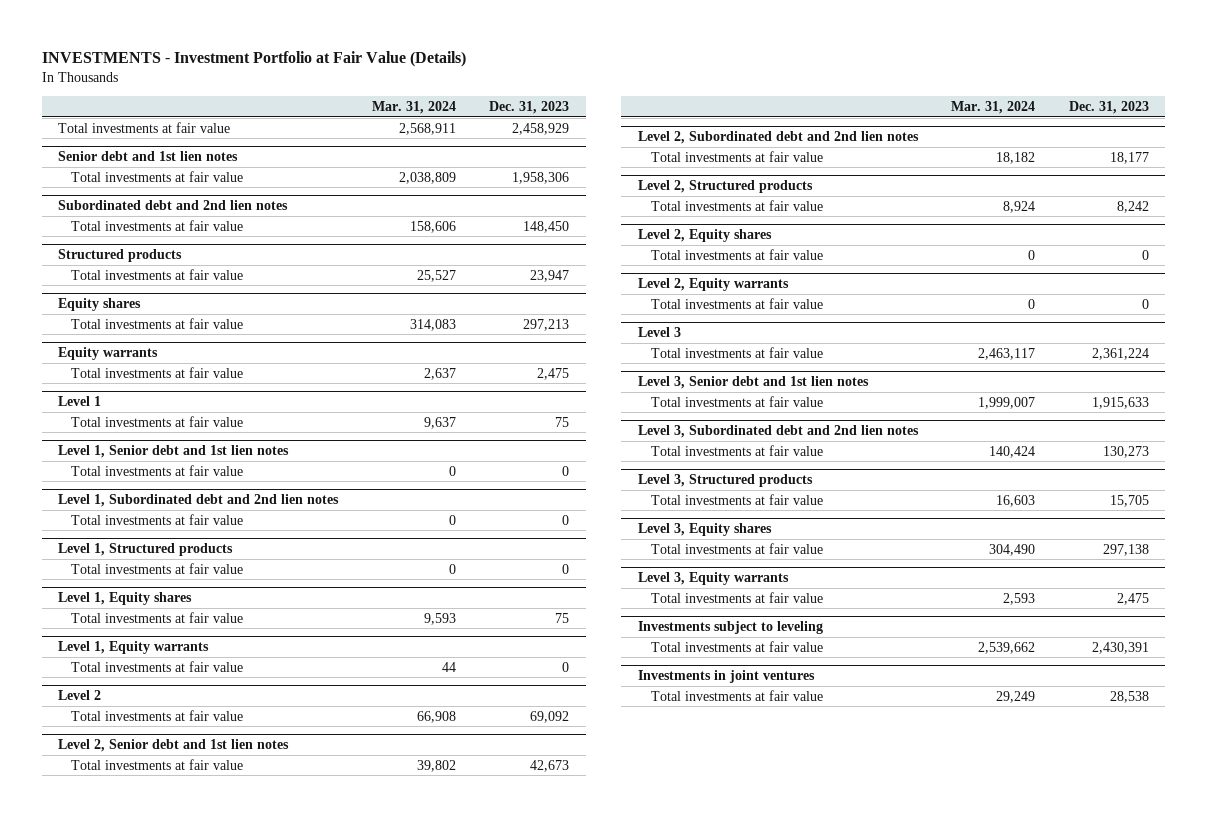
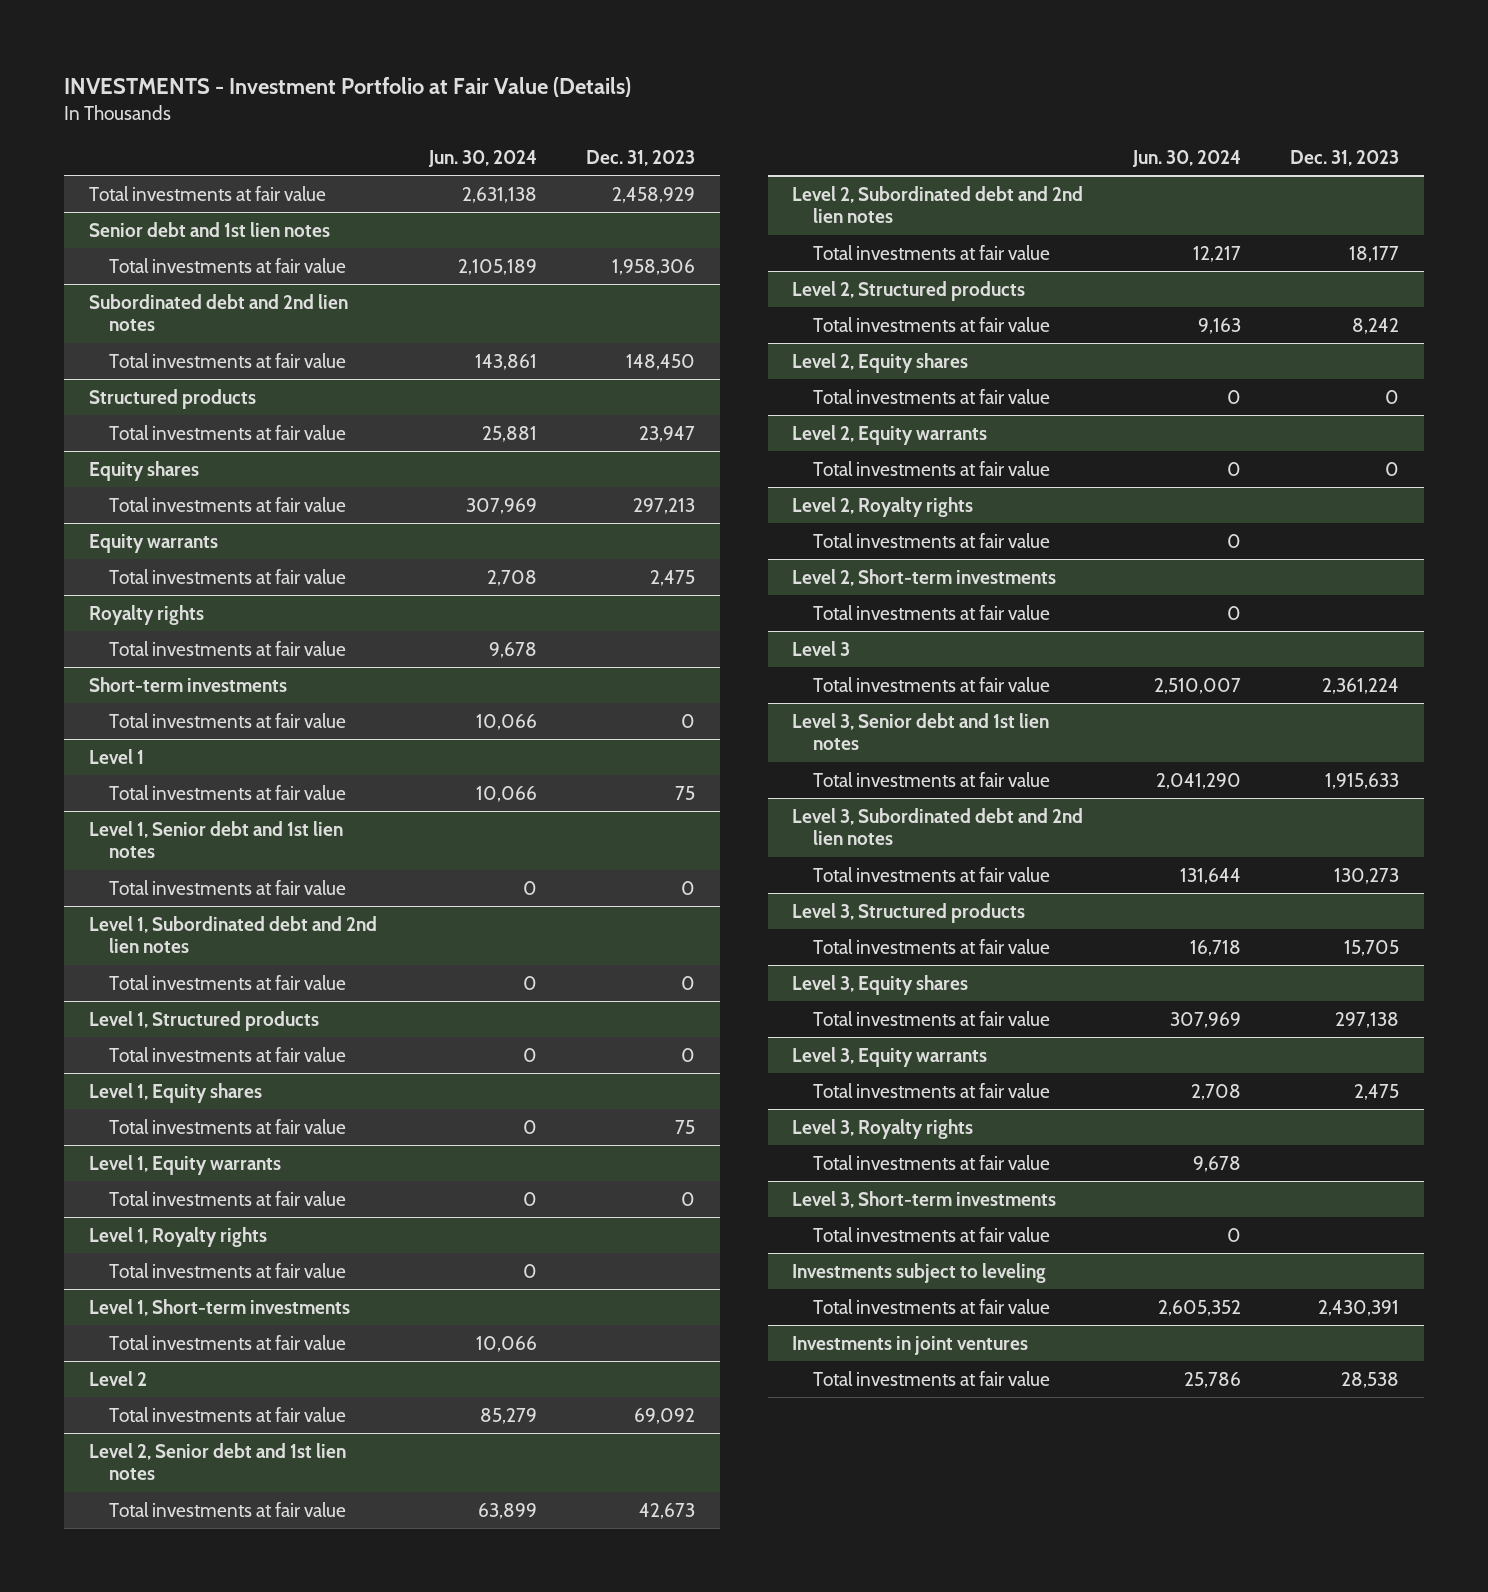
- | Mar. 31, 2024 | Dec. 31, 2023
+ | Jun. 30, 2024 | Dec. 31, 2023
+ Royalty rights
+ Total investments at fair value | 9,678 |
+ Short-term investments
+ Total investments at fair value | 10,066 | 0
+ Level 1, Royalty rights
+ Total investments at fair value | 0 |
+ Level 1, Short-term investments
+ Total investments at fair value | 10,066 |
+ Level 2, Royalty rights
+ Total investments at fair value | 0 |
+ Level 2, Short-term investments
+ Total investments at fair value | 0 |
+ Level 3, Royalty rights
+ Total investments at fair value | 9,678 |
+ Level 3, Short-term investments
+ Total investments at fair value | 0 |

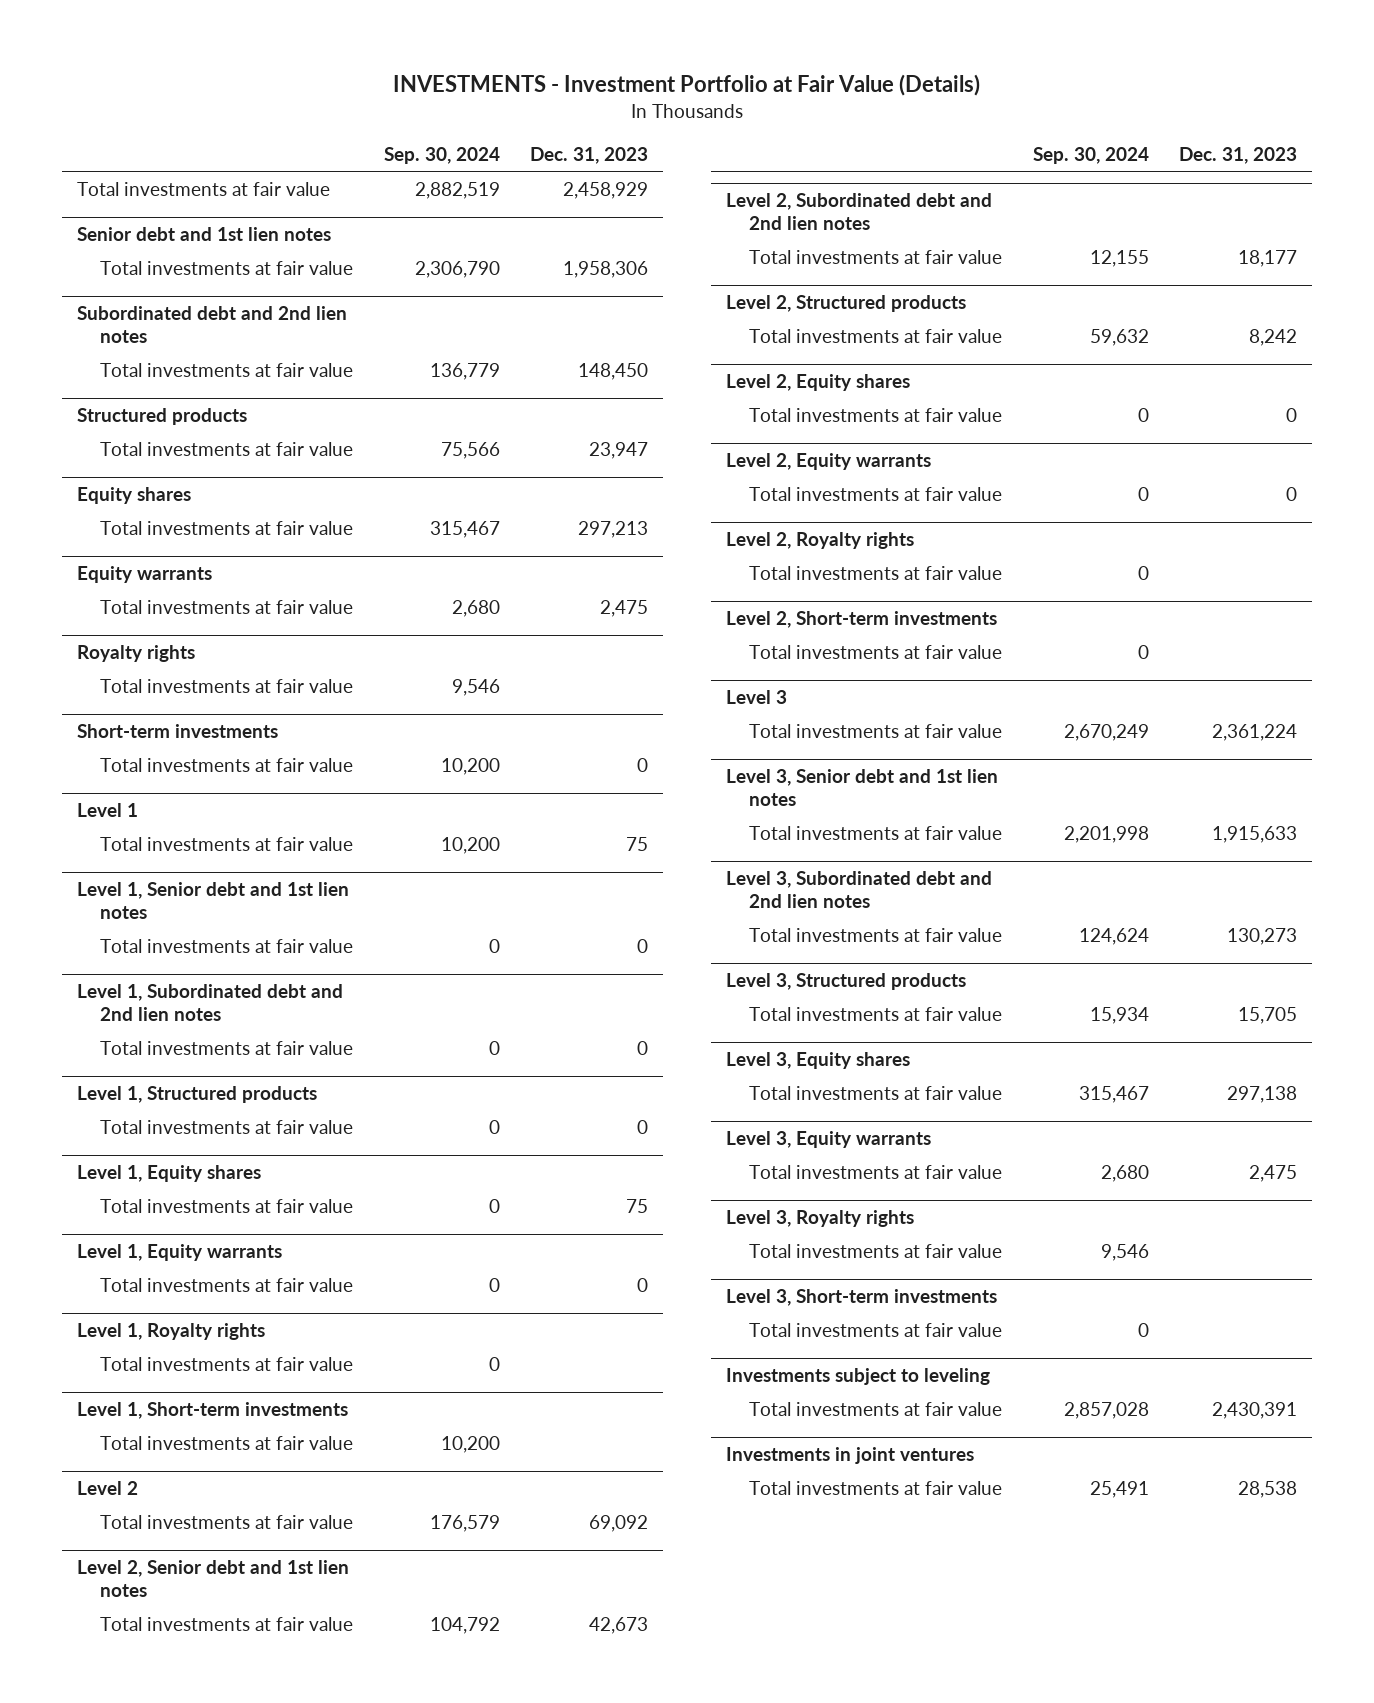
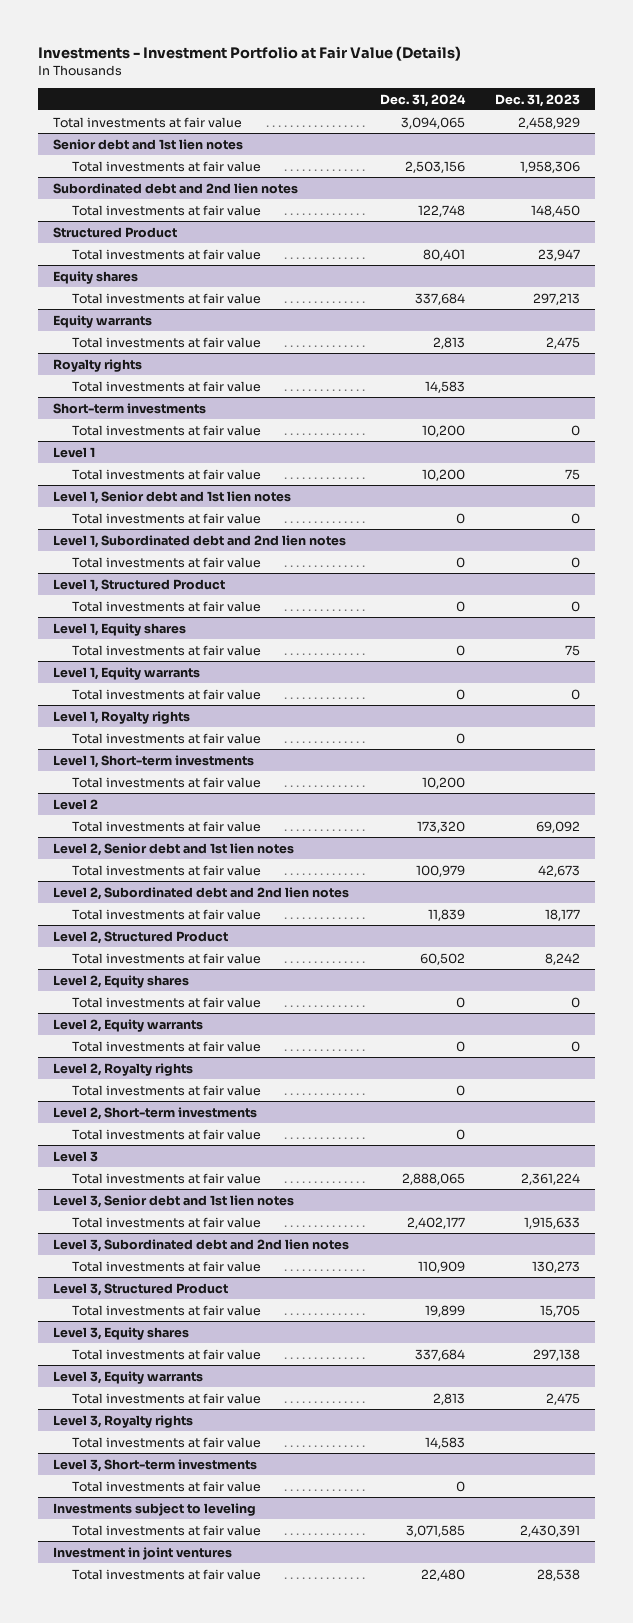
- INVESTMENTS - Investment Portfolio at Fair Value (Details)
+ Investments - Investment Portfolio at Fair Value (Details)
- | Sep. 30, 2024 | Dec. 31, 2023
+ | Dec. 31, 2024 | Dec. 31, 2023
- Structured products
+ Structured Product
- Level 1, Structured products
+ Level 1, Structured Product
- Level 2, Structured products
+ Level 2, Structured Product
- Level 3, Structured products
+ Level 3, Structured Product
- Investments in joint ventures
+ Investment in joint ventures

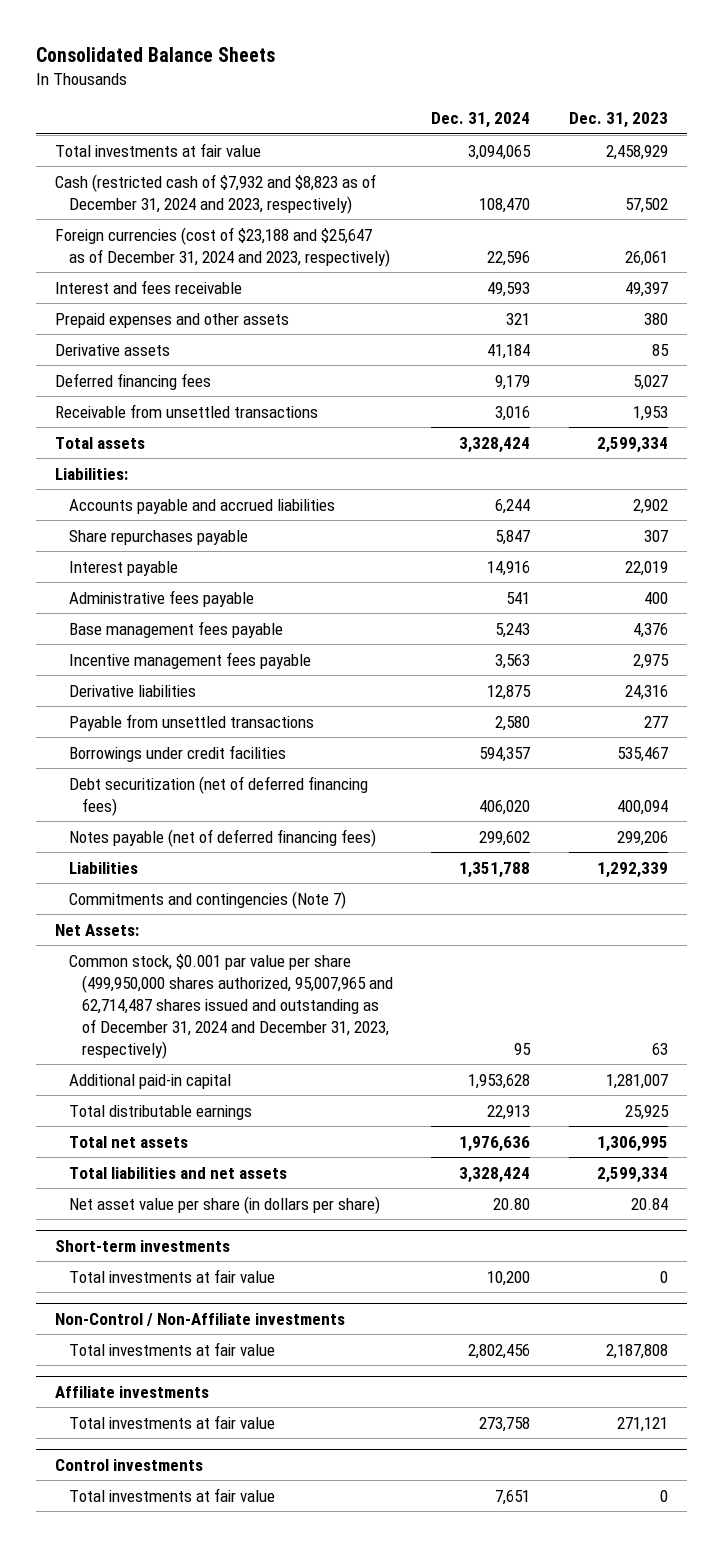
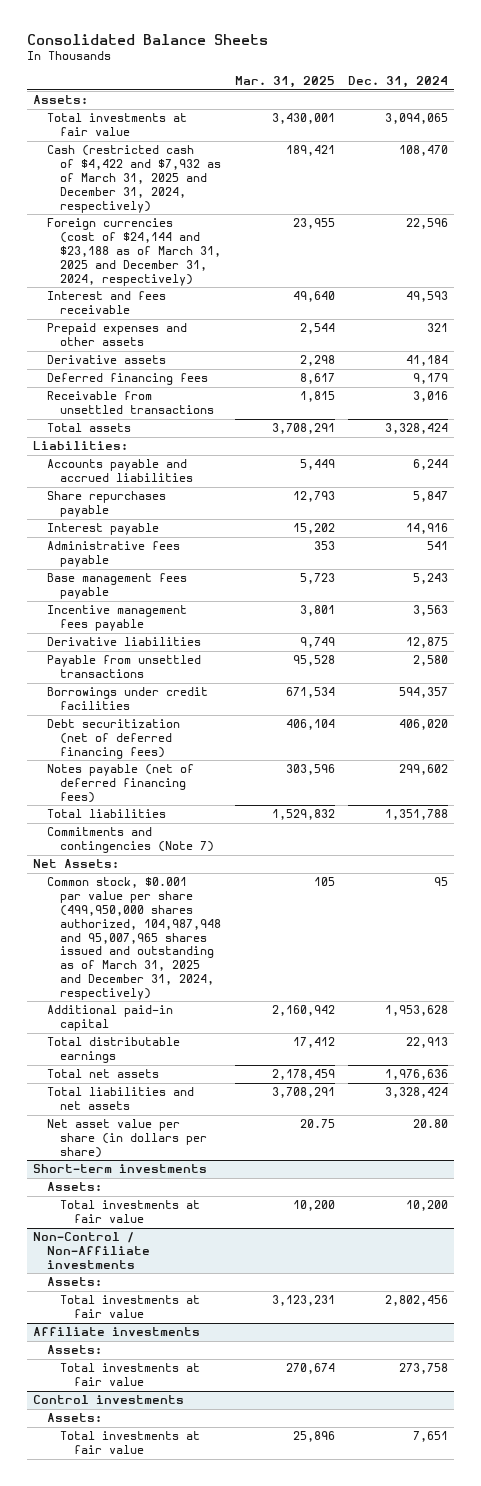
- | Dec. 31, 2024 | Dec. 31, 2023
+ | Mar. 31, 2025 | Dec. 31, 2024
+ Assets:
- Cash (restricted cash of $7,932 and $8,823 as of December 31, 2024 and 2023, respectively) | 108,470 | 57,502
- Foreign currencies (cost of $23,188 and $25,647 as of December 31, 2024 and 2023, respectively) | 22,596 | 26,061
+ Cash (restricted cash of $4,422 and $7,932 as of March 31, 2025 and December 31, 2024, respectively) | 189,421 | 108,470
+ Foreign currencies (cost of $24,144 and $23,188 as of March 31, 2025 and December 31, 2024, respectively) | 23,955 | 22,596
- Liabilities | 1,351,788 | 1,292,339
+ Total liabilities | 1,529,832 | 1,351,788
- Common stock, $0.001 par value per share (499,950,000 shares authorized, 95,007,965 and 62,714,487 shares issued and outstanding as of December 31, 2024 and December 31, 2023, respectively) | 95 | 63
+ Common stock, $0.001 par value per share (499,950,000 shares authorized, 104,987,948 and 95,007,965 shares issued and outstanding as of March 31, 2025 and December 31, 2024, respectively) | 105 | 95
@ Short-term investments
+ Assets:
@ Non-Control / Non-Affiliate investments
+ Assets:
@ Affiliate investments
+ Assets:
@ Control investments
+ Assets:

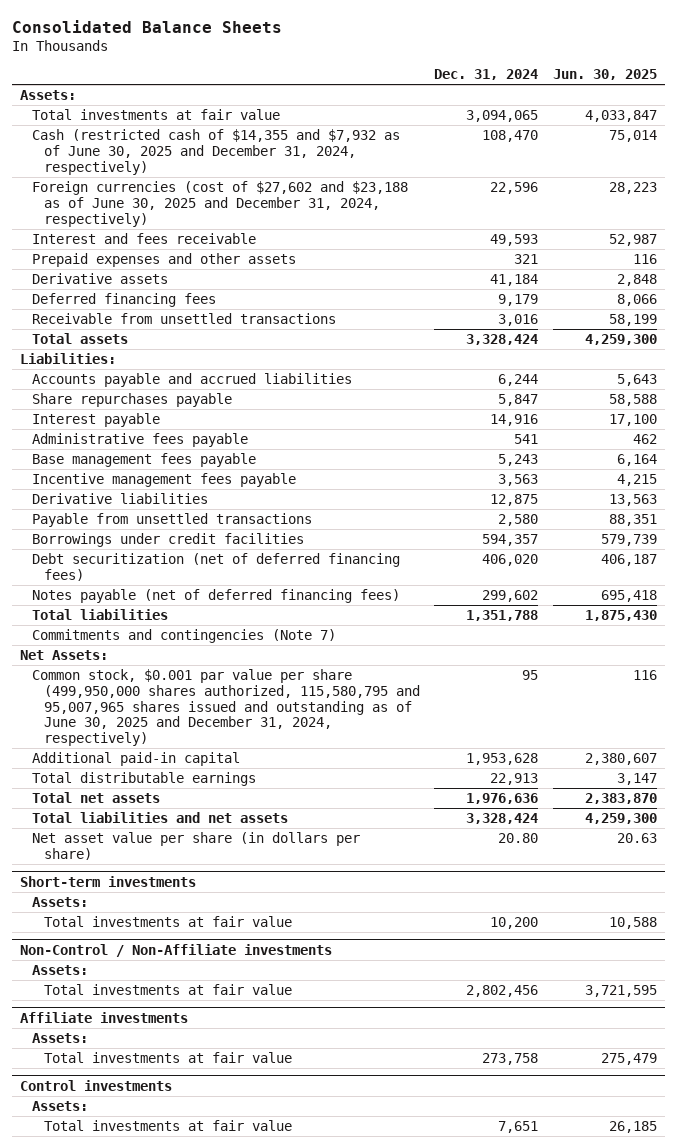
- | Mar. 31, 2025 | Dec. 31, 2024
+ | Dec. 31, 2024 | Jun. 30, 2025
- Cash (restricted cash of $4,422 and $7,932 as of March 31, 2025 and December 31, 2024, respectively) | 189,421 | 108,470
- Foreign currencies (cost of $24,144 and $23,188 as of March 31, 2025 and December 31, 2024, respectively) | 23,955 | 22,596
+ Cash (restricted cash of $14,355 and $7,932 as of June 30, 2025 and December 31, 2024, respectively) | 108,470 | 75,014
+ Foreign currencies (cost of $27,602 and $23,188 as of June 30, 2025 and December 31, 2024, respectively) | 22,596 | 28,223
- Common stock, $0.001 par value per share (499,950,000 shares authorized, 104,987,948 and 95,007,965 shares issued and outstanding as of March 31, 2025 and December 31, 2024, respectively) | 105 | 95
+ Common stock, $0.001 par value per share (499,950,000 shares authorized, 115,580,795 and 95,007,965 shares issued and outstanding as of June 30, 2025 and December 31, 2024, respectively) | 95 | 116

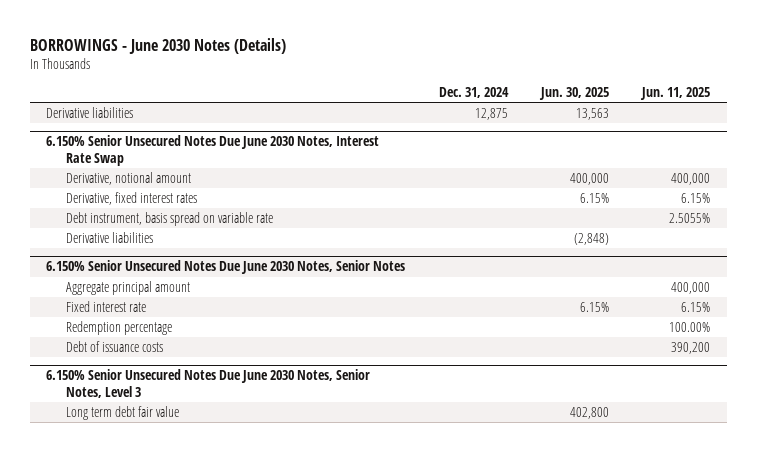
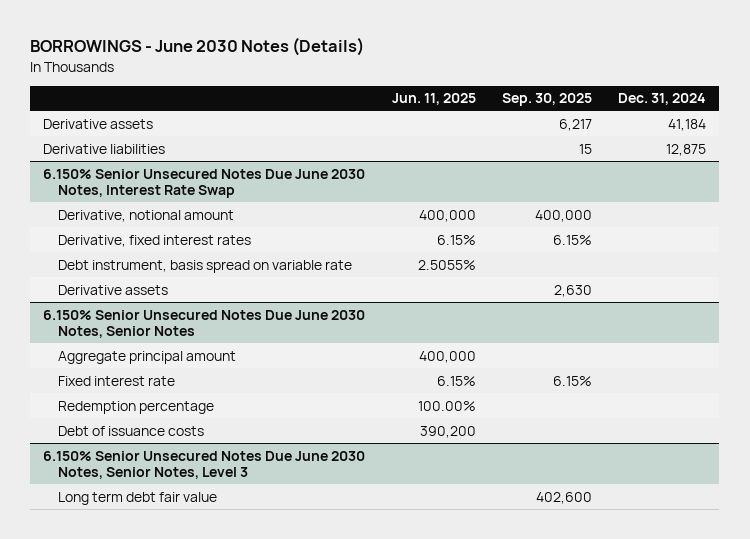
- | Dec. 31, 2024 | Jun. 30, 2025 | Jun. 11, 2025
+ | Jun. 11, 2025 | Sep. 30, 2025 | Dec. 31, 2024
+ Derivative assets | | 6,217 | 41,184
@ 6.150% Senior Unsecured Notes Due June 2030 Notes, Interest Rate Swap
- Derivative liabilities | | (2,848) |
+ Derivative assets | | 2,630 |

